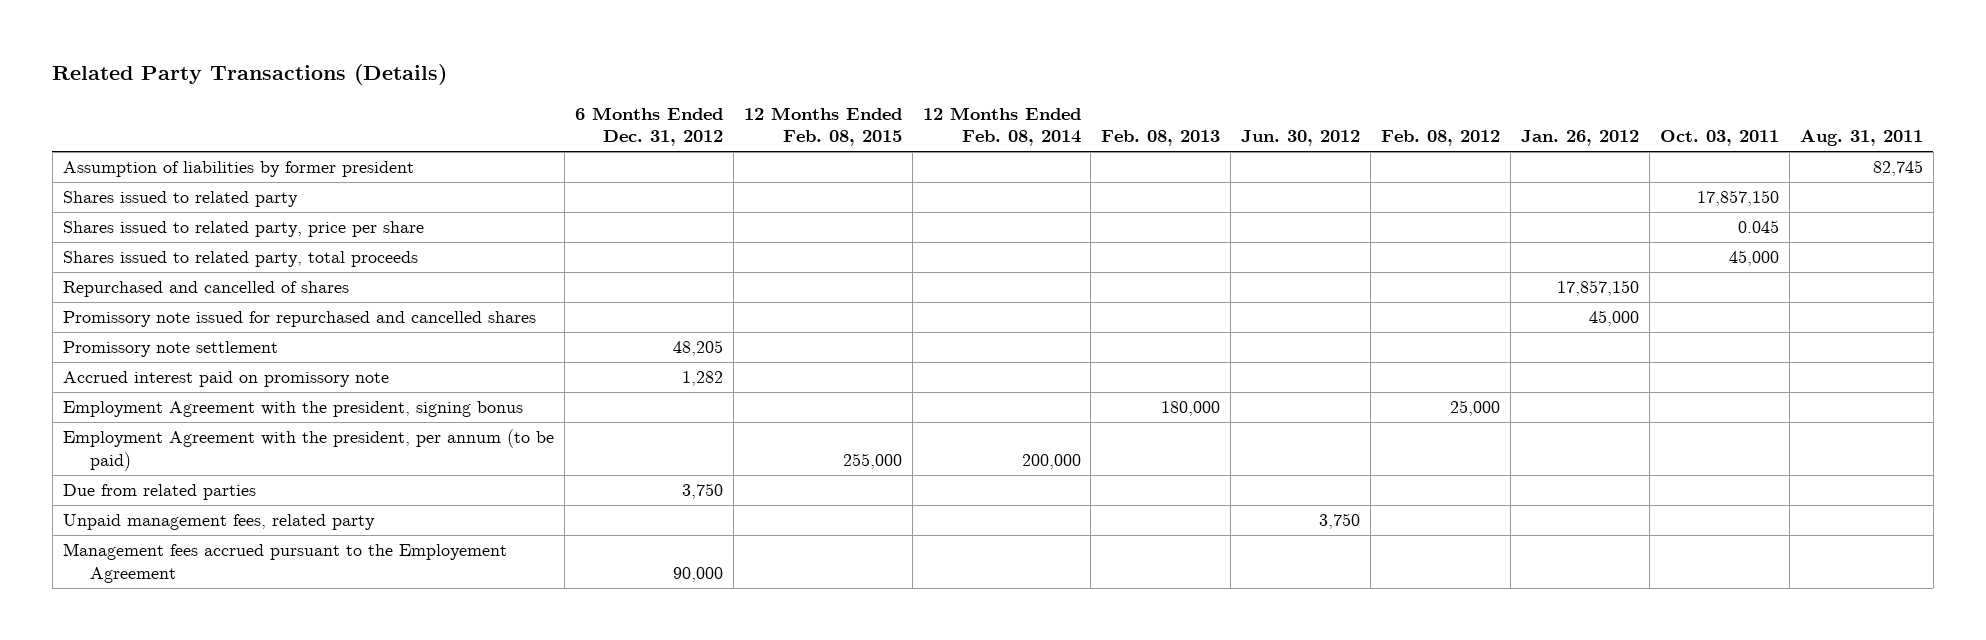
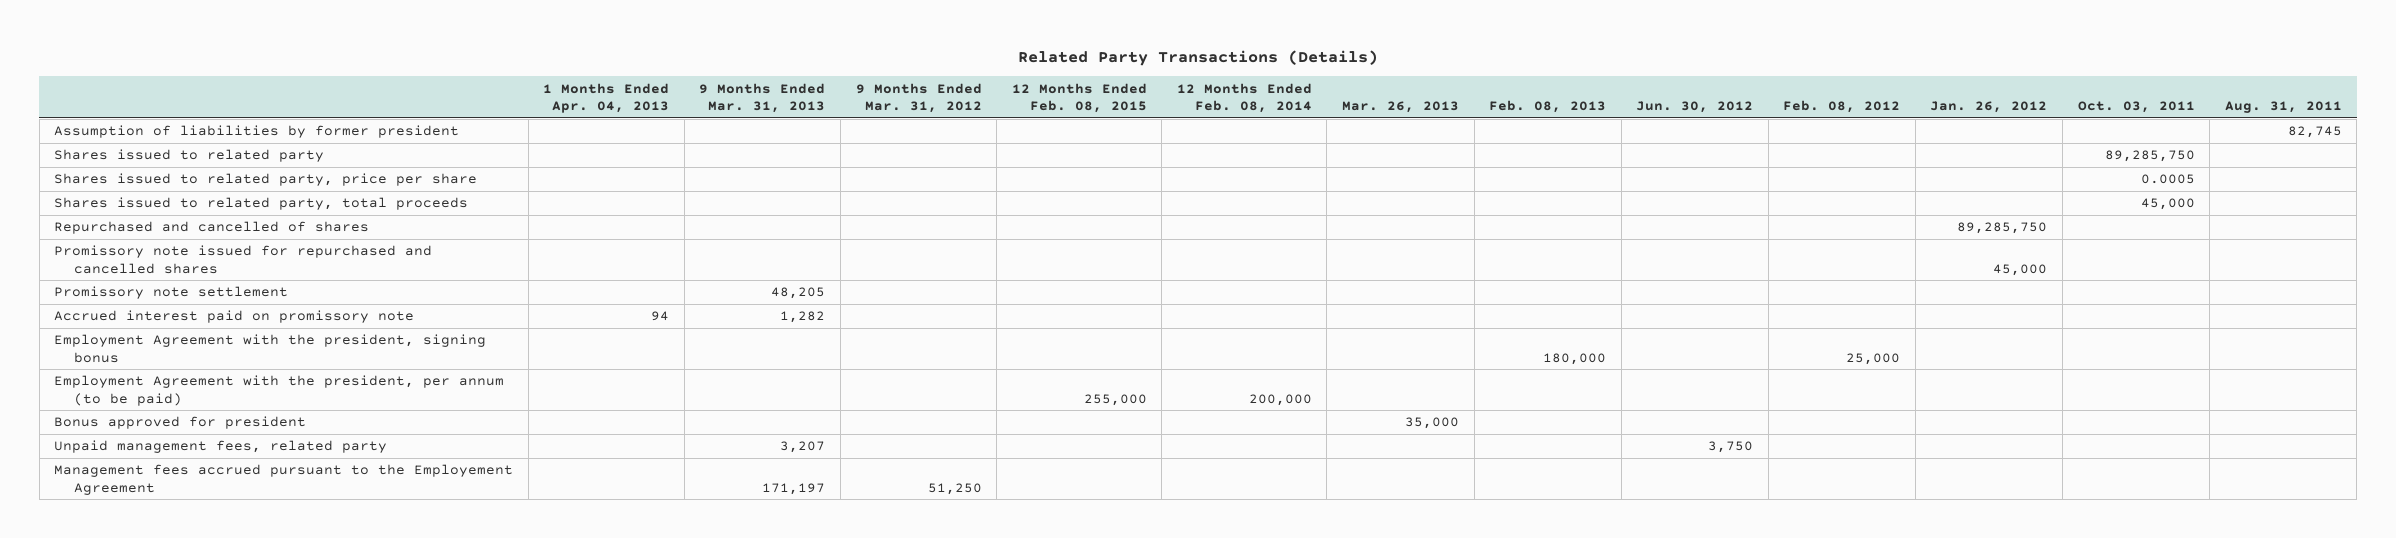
- | 6 Months Ended Dec. 31, 2012 | 12 Months Ended Feb. 08, 2015 | 12 Months Ended Feb. 08, 2014 | Feb. 08, 2013 | Jun. 30, 2012 | Feb. 08, 2012 | Jan. 26, 2012 | Oct. 03, 2011 | Aug. 31, 2011
+ | 1 Months Ended Apr. 04, 2013 | 9 Months Ended Mar. 31, 2013 | 9 Months Ended Mar. 31, 2012 | 12 Months Ended Feb. 08, 2015 | 12 Months Ended Feb. 08, 2014 | Mar. 26, 2013 | Feb. 08, 2013 | Jun. 30, 2012 | Feb. 08, 2012 | Jan. 26, 2012 | Oct. 03, 2011 | Aug. 31, 2011
- Shares issued to related party | | | | | | | | 17,857,150 |
- Shares issued to related party, price per share | | | | | | | | 0.045 |
+ Shares issued to related party | | | | | | | | | | | 89,285,750 |
+ Shares issued to related party, price per share | | | | | | | | | | | 0.0005 |
- Repurchased and cancelled of shares | | | | | | | 17,857,150 | |
+ Repurchased and cancelled of shares | | | | | | | | | | 89,285,750 | |
- Due from related parties | 3,750 | | | | | | | |
+ Bonus approved for president | | | | | | 35,000 | | | | | |

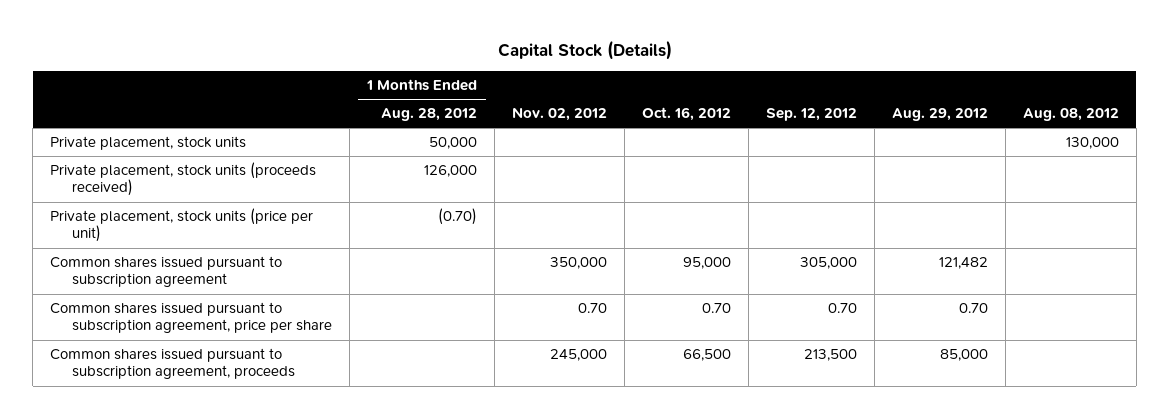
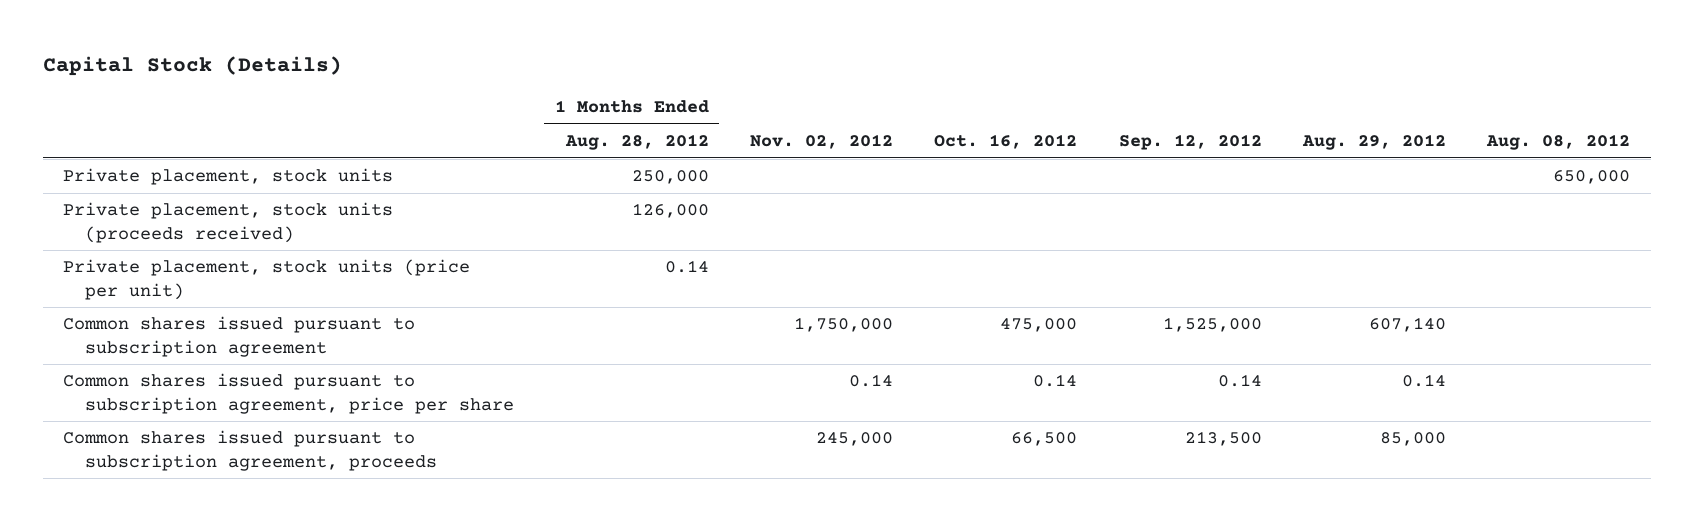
- Private placement, stock units | 50,000 | | | | | 130,000
+ Private placement, stock units | 250,000 | | | | | 650,000
- Private placement, stock units (price per unit) | (0.70) | | | | |
- Common shares issued pursuant to subscription agreement | | 350,000 | 95,000 | 305,000 | 121,482 |
- Common shares issued pursuant to subscription agreement, price per share | | 0.70 | 0.70 | 0.70 | 0.70 |
+ Private placement, stock units (price per unit) | 0.14 | | | | |
+ Common shares issued pursuant to subscription agreement | | 1,750,000 | 475,000 | 1,525,000 | 607,140 |
+ Common shares issued pursuant to subscription agreement, price per share | | 0.14 | 0.14 | 0.14 | 0.14 |

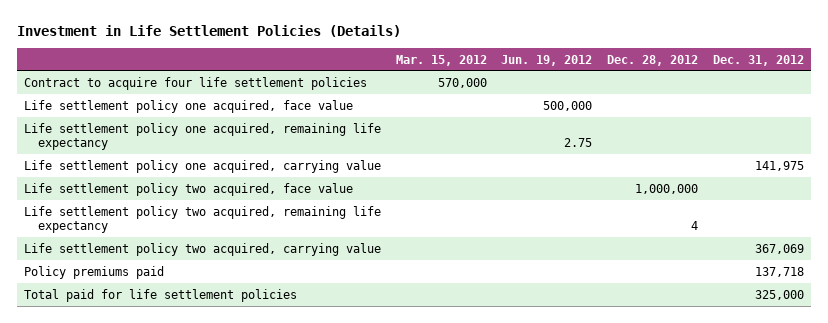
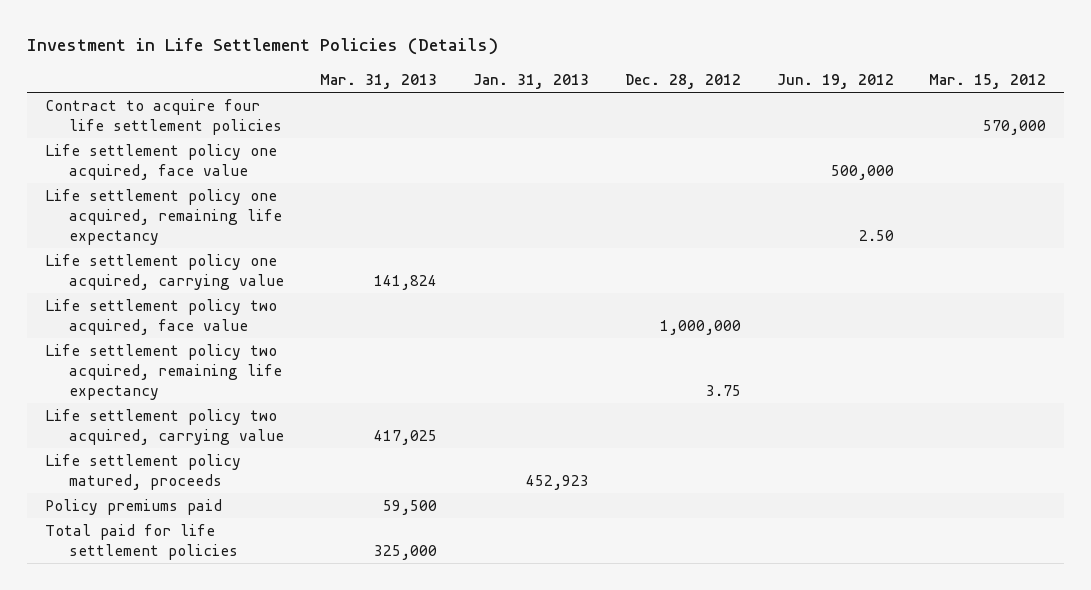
- | Mar. 15, 2012 | Jun. 19, 2012 | Dec. 28, 2012 | Dec. 31, 2012
+ | Mar. 31, 2013 | Jan. 31, 2013 | Dec. 28, 2012 | Jun. 19, 2012 | Mar. 15, 2012
- Life settlement policy one acquired, remaining life expectancy | | 2.75 | |
+ Life settlement policy one acquired, remaining life expectancy | | | | 2.50 |
- Life settlement policy two acquired, remaining life expectancy | | | 4 |
+ Life settlement policy two acquired, remaining life expectancy | | | 3.75 | |
+ Life settlement policy matured, proceeds | | 452,923 | | |

